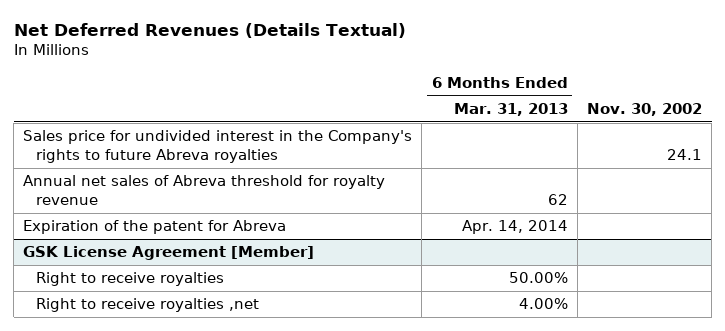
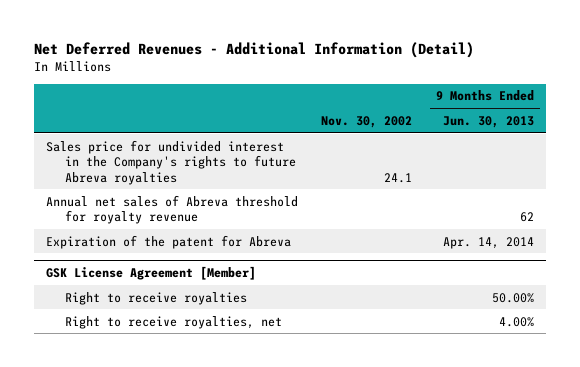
- Net Deferred Revenues (Details Textual)
+ Net Deferred Revenues - Additional Information (Detail)
- | 6 Months Ended Mar. 31, 2013 | Nov. 30, 2002
+ | Nov. 30, 2002 | 9 Months Ended Jun. 30, 2013
@ GSK License Agreement [Member]
- Right to receive royalties ,net | 4.00% |
+ Right to receive royalties, net | | 4.00%

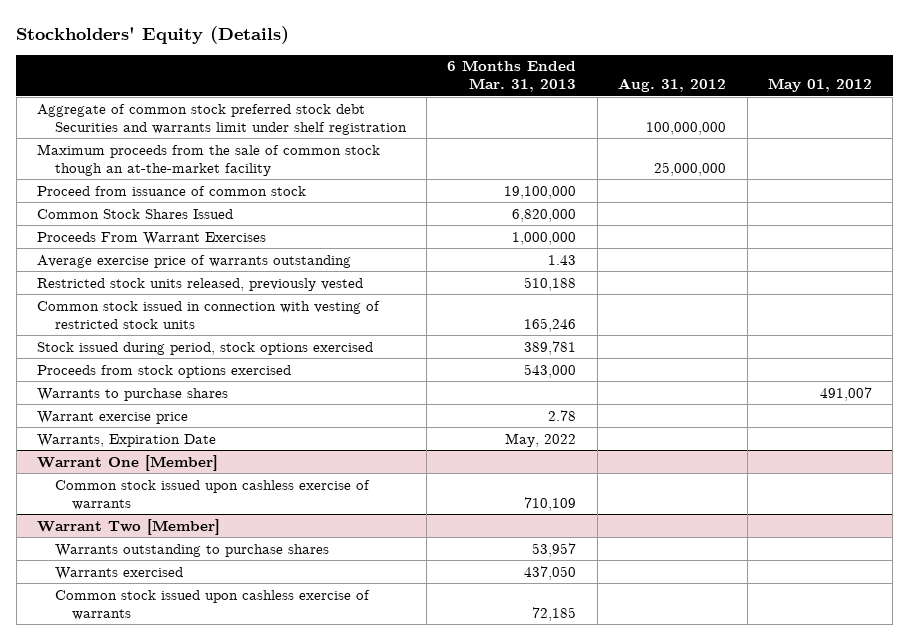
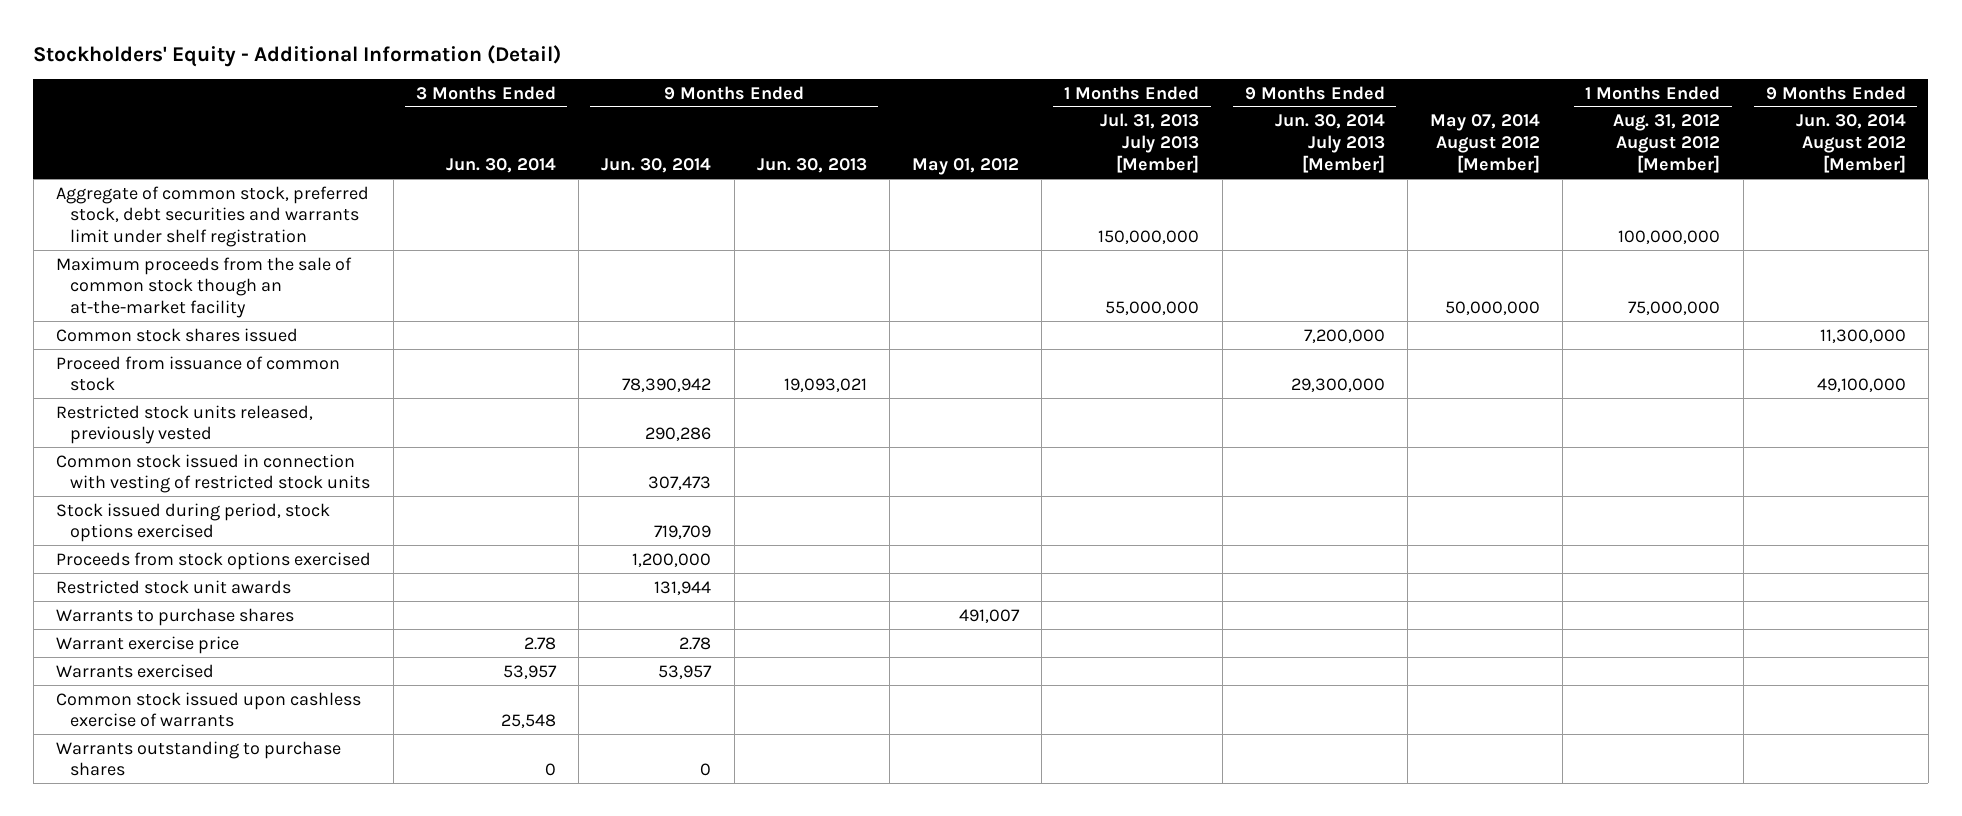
- Stockholders' Equity (Details)
+ Stockholders' Equity - Additional Information (Detail)
- | 6 Months Ended Mar. 31, 2013 | Aug. 31, 2012 | May 01, 2012
+ | 3 Months Ended Jun. 30, 2014 | 9 Months Ended Jun. 30, 2014 | 9 Months Ended Jun. 30, 2013 | May 01, 2012 | 1 Months Ended Jul. 31, 2013 July 2013 [Member] | 9 Months Ended Jun. 30, 2014 July 2013 [Member] | May 07, 2014 August 2012 [Member] | 1 Months Ended Aug. 31, 2012 August 2012 [Member] | 9 Months Ended Jun. 30, 2014 August 2012 [Member]
- Aggregate of common stock preferred stock debt Securities and warrants limit under shelf registration | | 100,000,000 |
+ Aggregate of common stock, preferred stock, debt securities and warrants limit under shelf registration | | | | | 150,000,000 | | | 100,000,000 |
+ Common stock shares issued | | | | | | 7,200,000 | | | 11,300,000
- Common Stock Shares Issued | 6,820,000 | |
- Proceeds From Warrant Exercises | 1,000,000 | |
- Average exercise price of warrants outstanding | 1.43 | |
+ Restricted stock unit awards | | 131,944 | | | | | | |
- Warrants, Expiration Date | May, 2022 | |
- Warrant One [Member]
- Common stock issued upon cashless exercise of warrants | 710,109 | |
- Warrant Two [Member]
- Warrants outstanding to purchase shares | 53,957 | |
- Warrants exercised | 437,050 | |
- Common stock issued upon cashless exercise of warrants | 72,185 | |
+ Warrants exercised | 53,957 | 53,957 | | | | | | |
+ Common stock issued upon cashless exercise of warrants | 25,548 | | | | | | | |
+ Warrants outstanding to purchase shares | 0 | 0 | | | | | | |

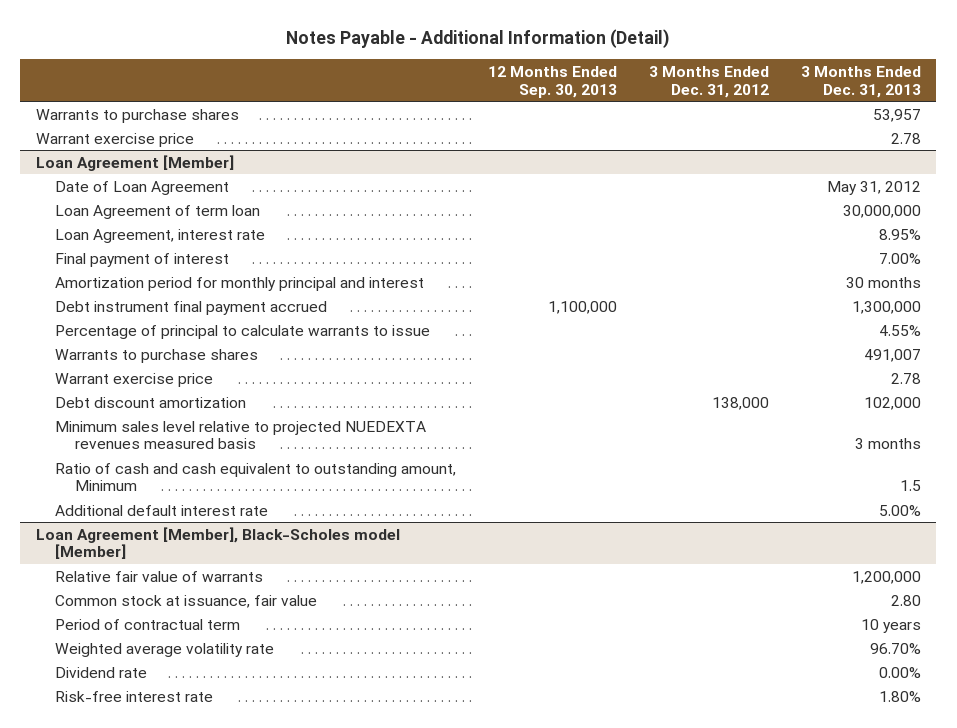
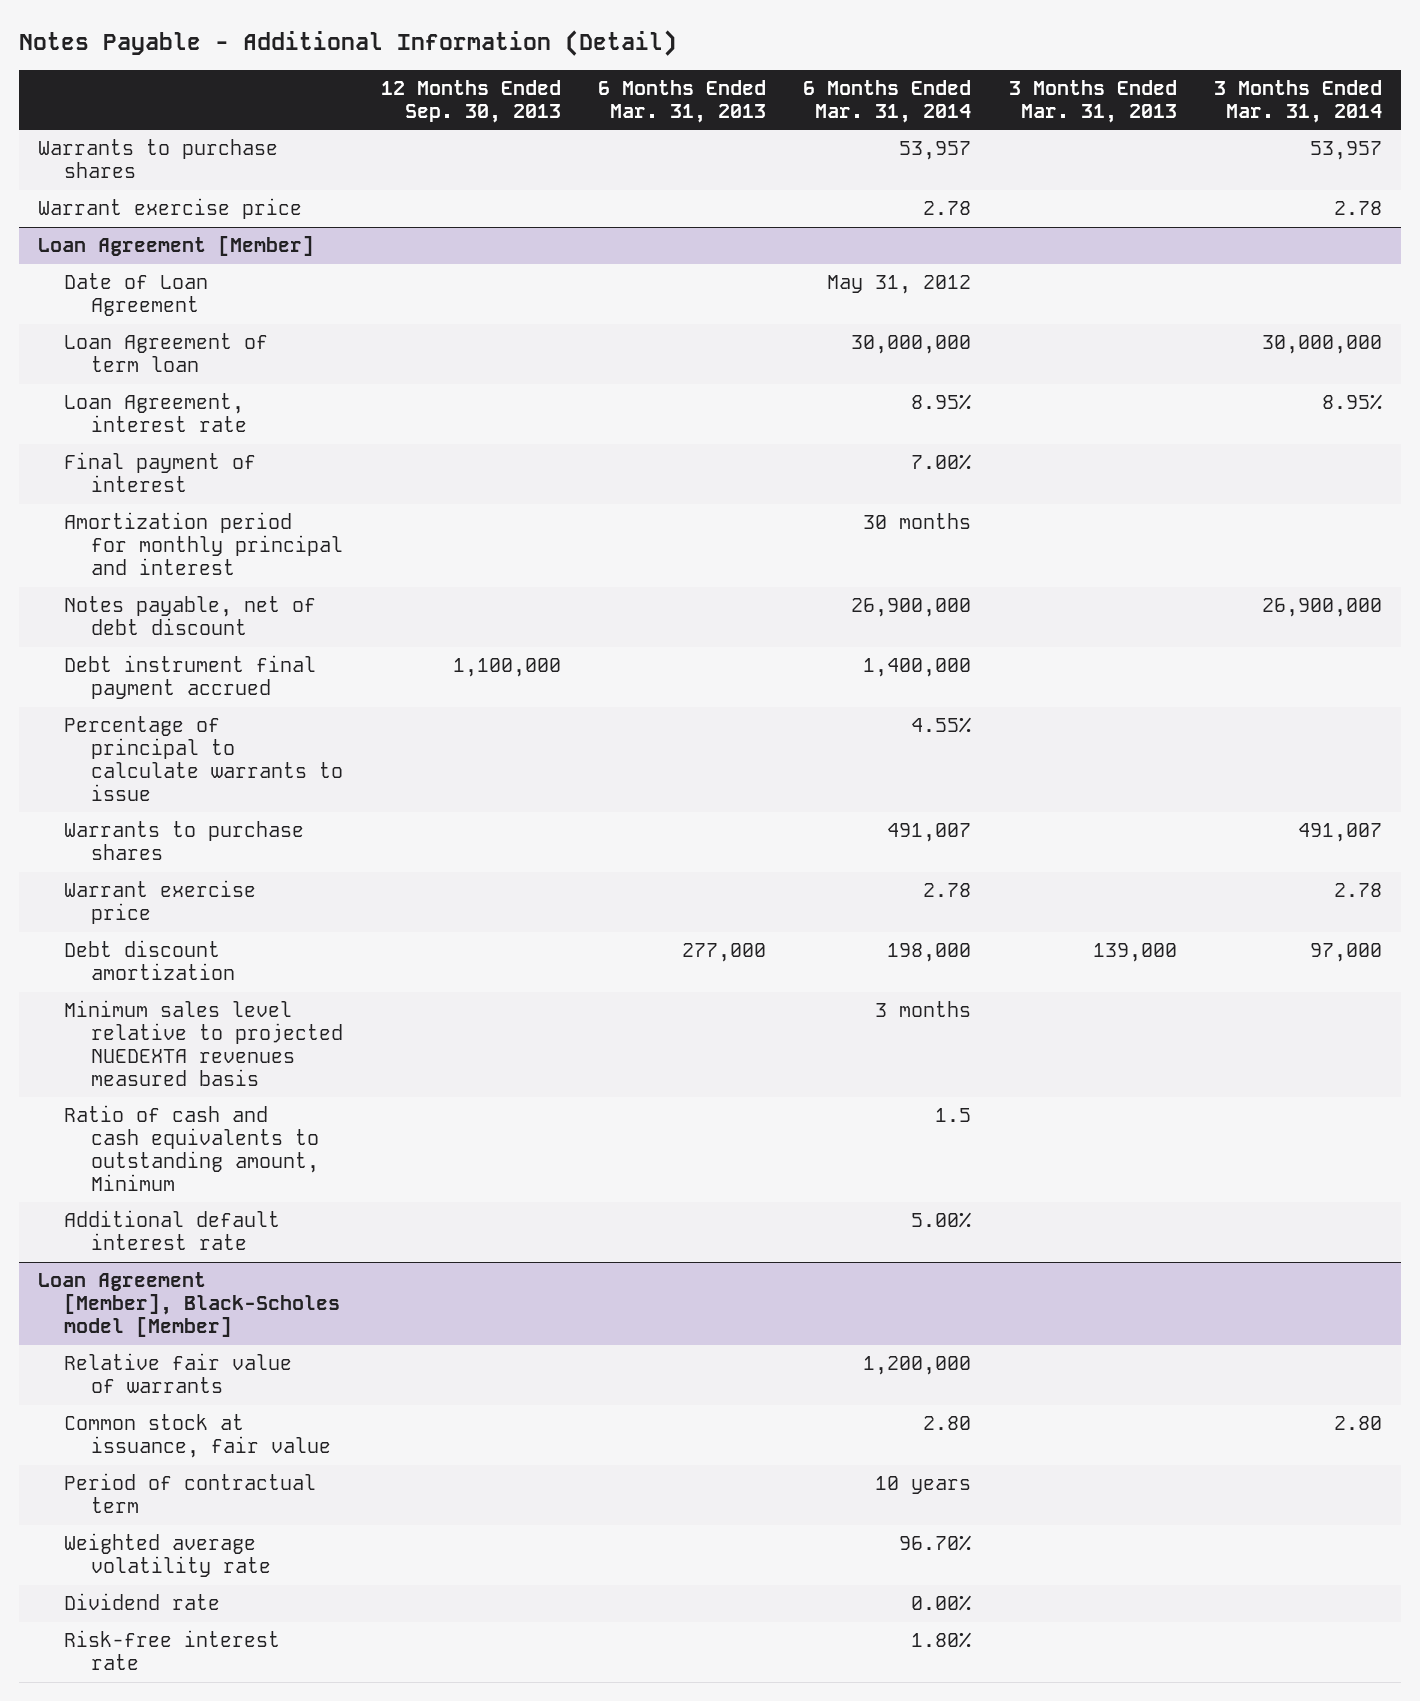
- | 12 Months Ended Sep. 30, 2013 | 3 Months Ended Dec. 31, 2012 | 3 Months Ended Dec. 31, 2013
+ | 12 Months Ended Sep. 30, 2013 | 6 Months Ended Mar. 31, 2013 | 6 Months Ended Mar. 31, 2014 | 3 Months Ended Mar. 31, 2013 | 3 Months Ended Mar. 31, 2014
@ Loan Agreement [Member]
+ Notes payable, net of debt discount | | | 26,900,000 | | 26,900,000
- Ratio of cash and cash equivalent to outstanding amount, Minimum | | | 1.5
+ Ratio of cash and cash equivalents to outstanding amount, Minimum | | | 1.5 | |

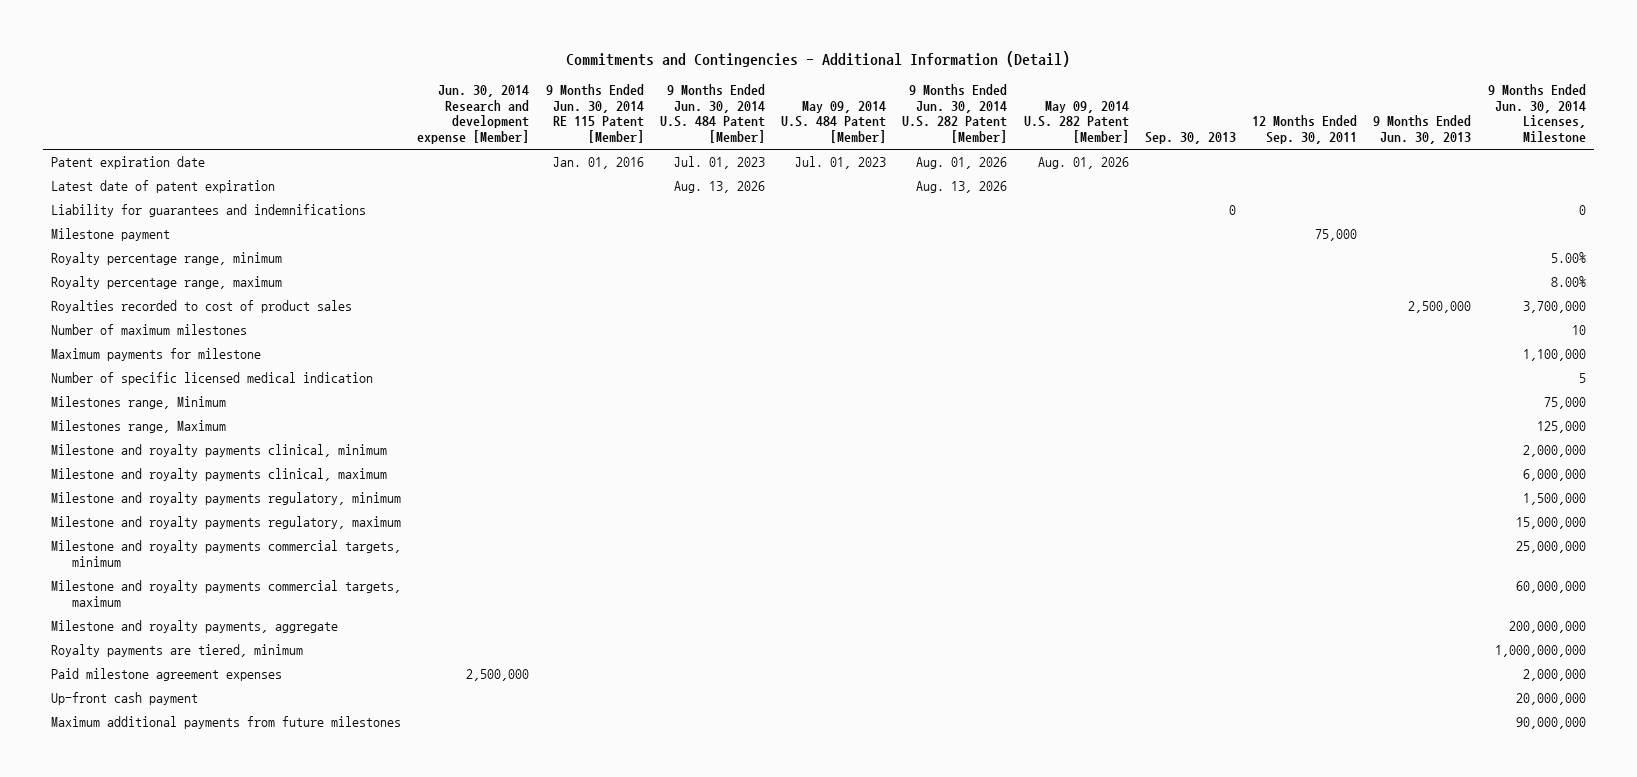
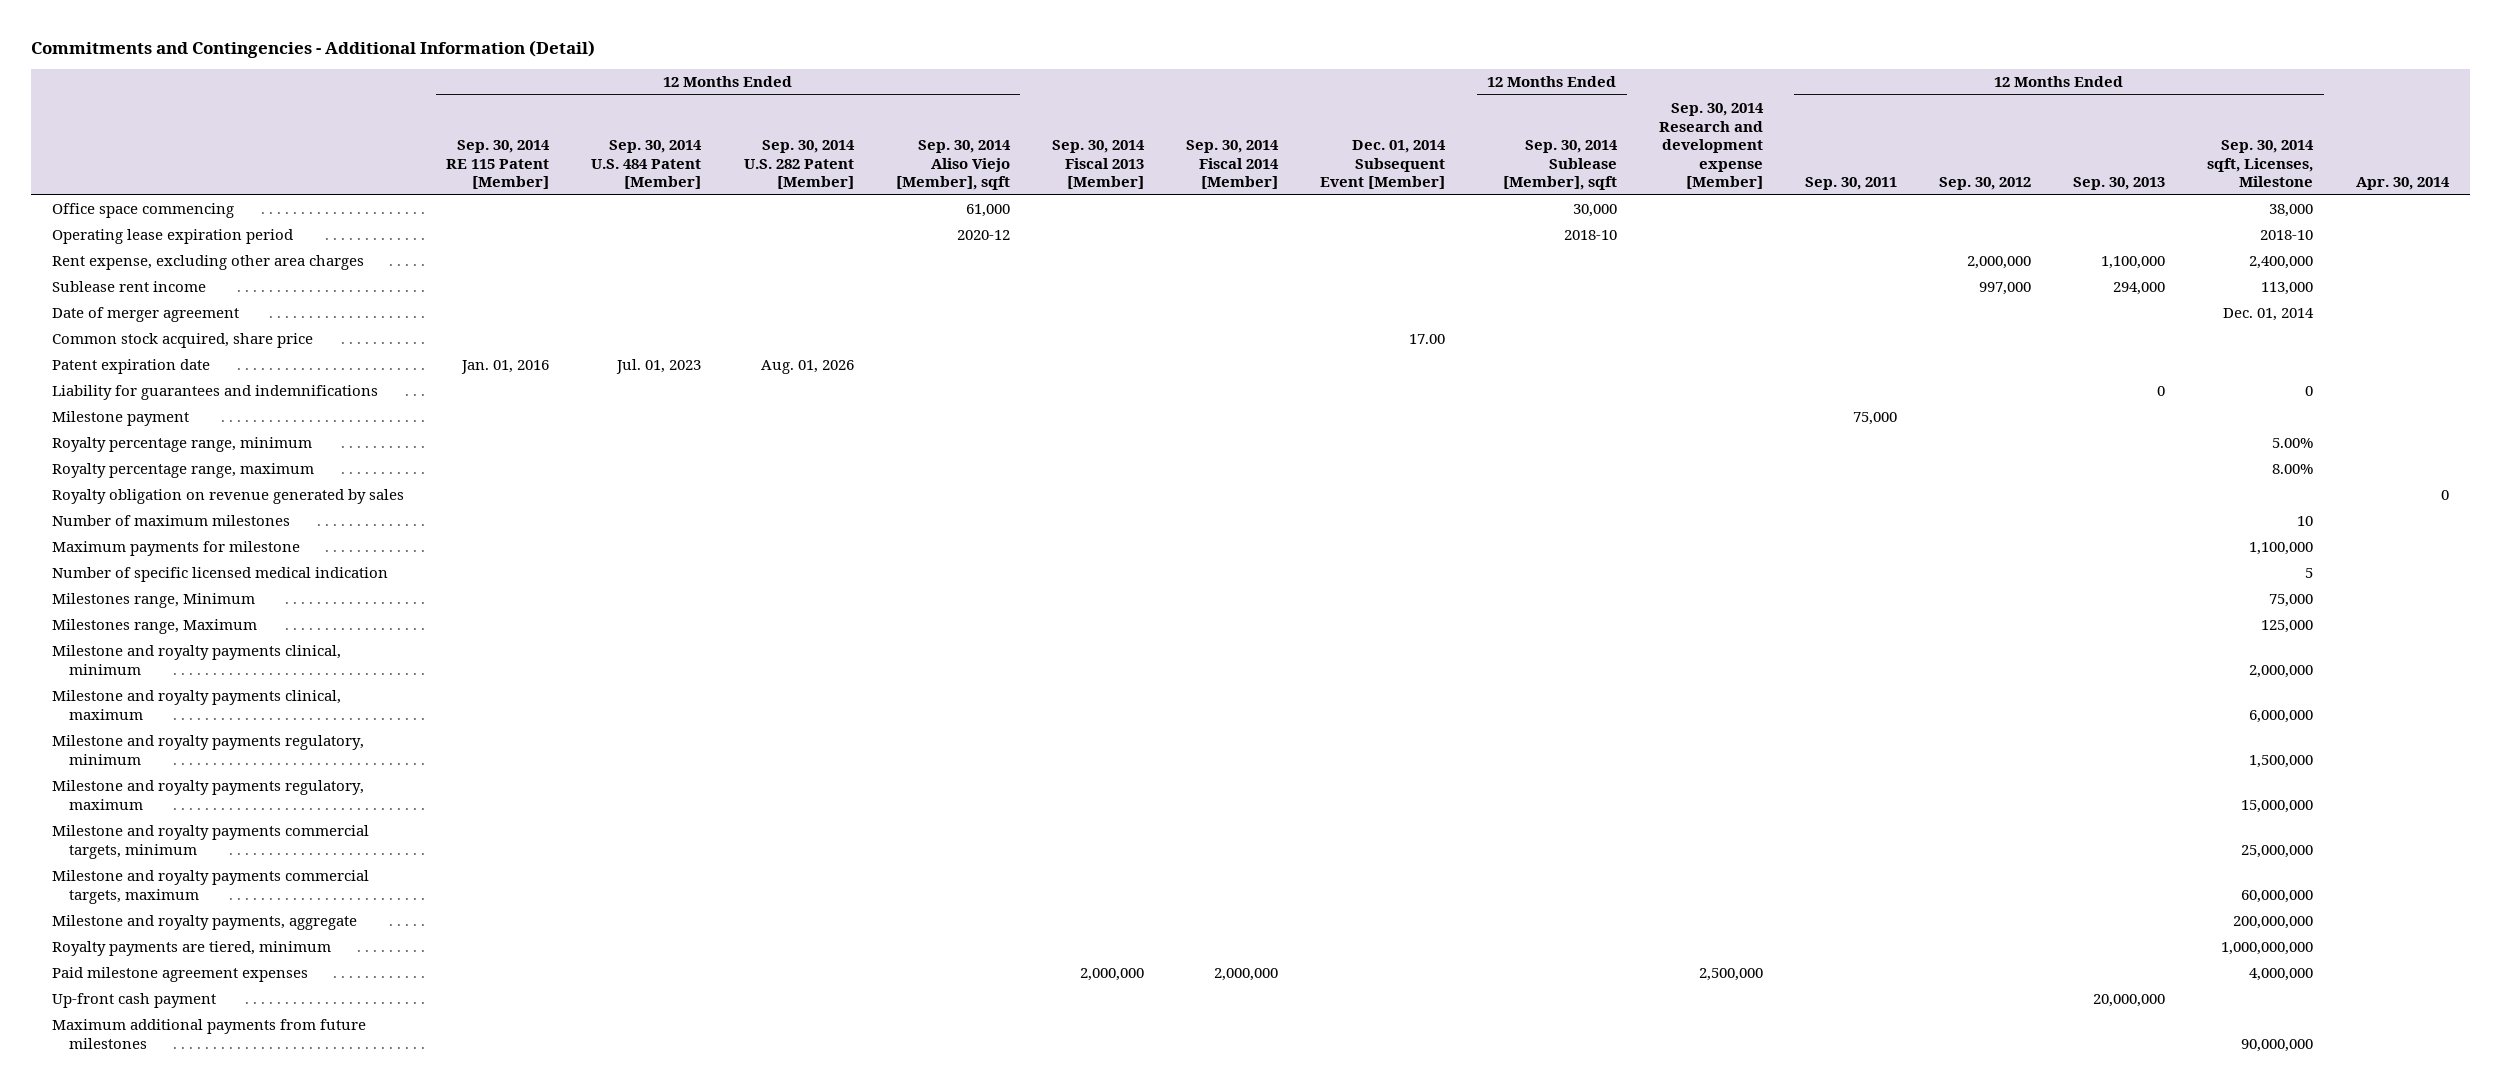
- | Jun. 30, 2014 Research and development expense [Member] | 9 Months Ended Jun. 30, 2014 RE 115 Patent [Member] | 9 Months Ended Jun. 30, 2014 U.S. 484 Patent [Member] | May 09, 2014 U.S. 484 Patent [Member] | 9 Months Ended Jun. 30, 2014 U.S. 282 Patent [Member] | May 09, 2014 U.S. 282 Patent [Member] | Sep. 30, 2013 | 12 Months Ended Sep. 30, 2011 | 9 Months Ended Jun. 30, 2013 | 9 Months Ended Jun. 30, 2014 Licenses, Milestone
+ | 12 Months Ended Sep. 30, 2014 RE 115 Patent [Member] | 12 Months Ended Sep. 30, 2014 U.S. 484 Patent [Member] | 12 Months Ended Sep. 30, 2014 U.S. 282 Patent [Member] | 12 Months Ended Sep. 30, 2014 Aliso Viejo [Member], sqft | Sep. 30, 2014 Fiscal 2013 [Member] | Sep. 30, 2014 Fiscal 2014 [Member] | Dec. 01, 2014 Subsequent Event [Member] | 12 Months Ended Sep. 30, 2014 Sublease [Member], sqft | Sep. 30, 2014 Research and development expense [Member] | 12 Months Ended Sep. 30, 2011 | 12 Months Ended Sep. 30, 2012 | 12 Months Ended Sep. 30, 2013 | 12 Months Ended Sep. 30, 2014 sqft, Licenses, Milestone | Apr. 30, 2014
+ Office space commencing | | | | 61,000 | | | | 30,000 | | | | | 38,000 |
+ Operating lease expiration period | | | | 2020-12 | | | | 2018-10 | | | | | 2018-10 |
+ Rent expense, excluding other area charges | | | | | | | | | | | 2,000,000 | 1,100,000 | 2,400,000 |
+ Sublease rent income | | | | | | | | | | | 997,000 | 294,000 | 113,000 |
+ Date of merger agreement | | | | | | | | | | | | | Dec. 01, 2014 |
+ Common stock acquired, share price | | | | | | | 17.00 | | | | | | |
- Latest date of patent expiration | | | Aug. 13, 2026 | | Aug. 13, 2026 | | | | |
- Royalties recorded to cost of product sales | | | | | | | | | 2,500,000 | 3,700,000
+ Royalty obligation on revenue generated by sales | | | | | | | | | | | | | | 0

